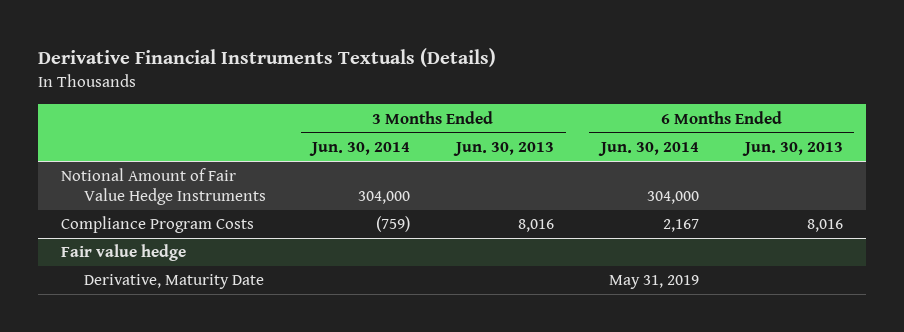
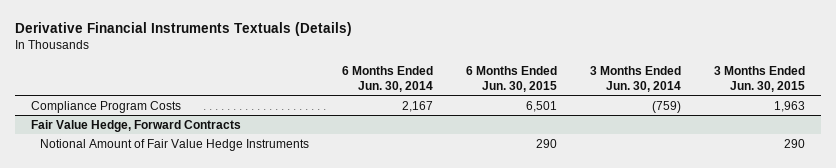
- | 3 Months Ended Jun. 30, 2014 | 3 Months Ended Jun. 30, 2013 | 6 Months Ended Jun. 30, 2014 | 6 Months Ended Jun. 30, 2013
+ | 6 Months Ended Jun. 30, 2014 | 6 Months Ended Jun. 30, 2015 | 3 Months Ended Jun. 30, 2014 | 3 Months Ended Jun. 30, 2015
- Notional Amount of Fair Value Hedge Instruments | 304,000 | | 304,000 |
- Fair value hedge
- Derivative, Maturity Date | | | May 31, 2019 |
+ Fair Value Hedge, Forward Contracts
+ Notional Amount of Fair Value Hedge Instruments | | 290 | | 290

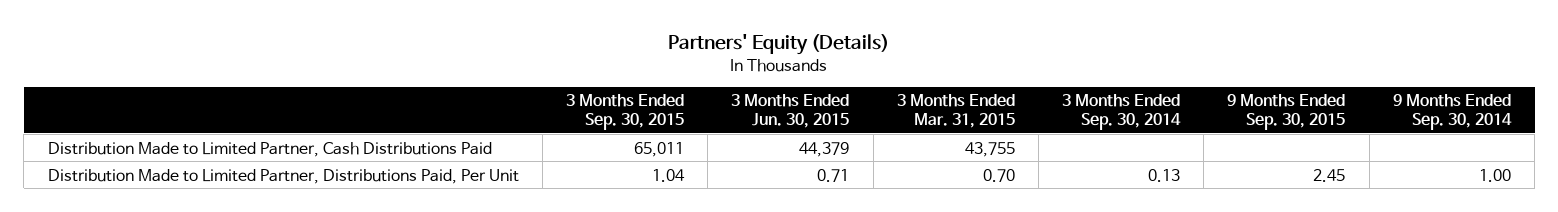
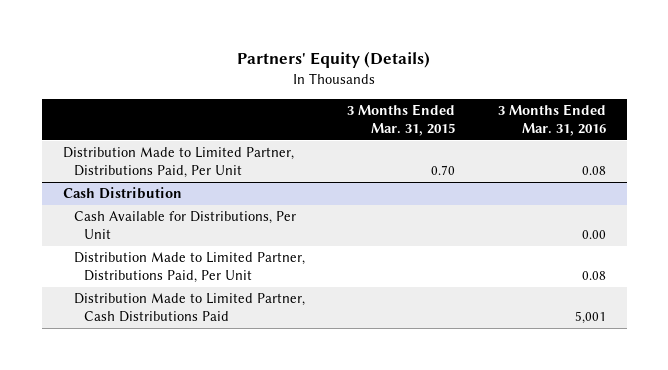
- | 3 Months Ended Sep. 30, 2015 | 3 Months Ended Jun. 30, 2015 | 3 Months Ended Mar. 31, 2015 | 3 Months Ended Sep. 30, 2014 | 9 Months Ended Sep. 30, 2015 | 9 Months Ended Sep. 30, 2014
+ | 3 Months Ended Mar. 31, 2015 | 3 Months Ended Mar. 31, 2016
- Distribution Made to Limited Partner, Cash Distributions Paid | 65,011 | 44,379 | 43,755 | | |
+ Cash Distribution
+ Cash Available for Distributions, Per Unit | | 0.00
+ Distribution Made to Limited Partner, Distributions Paid, Per Unit | | 0.08
+ Distribution Made to Limited Partner, Cash Distributions Paid | | 5,001

